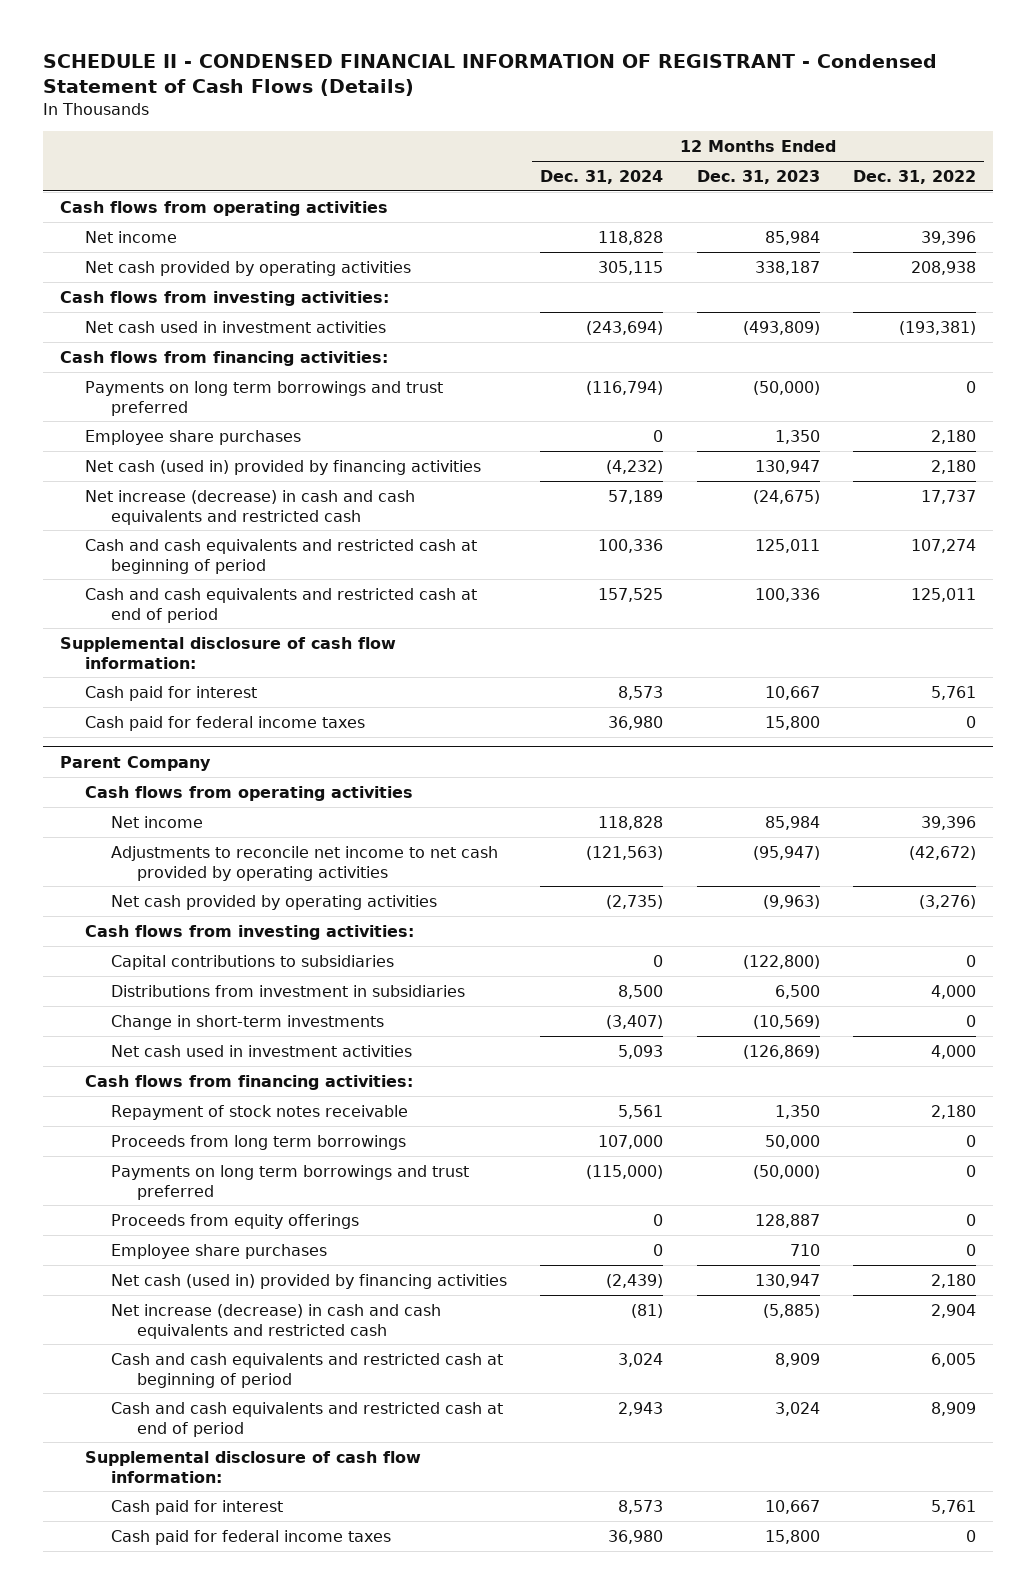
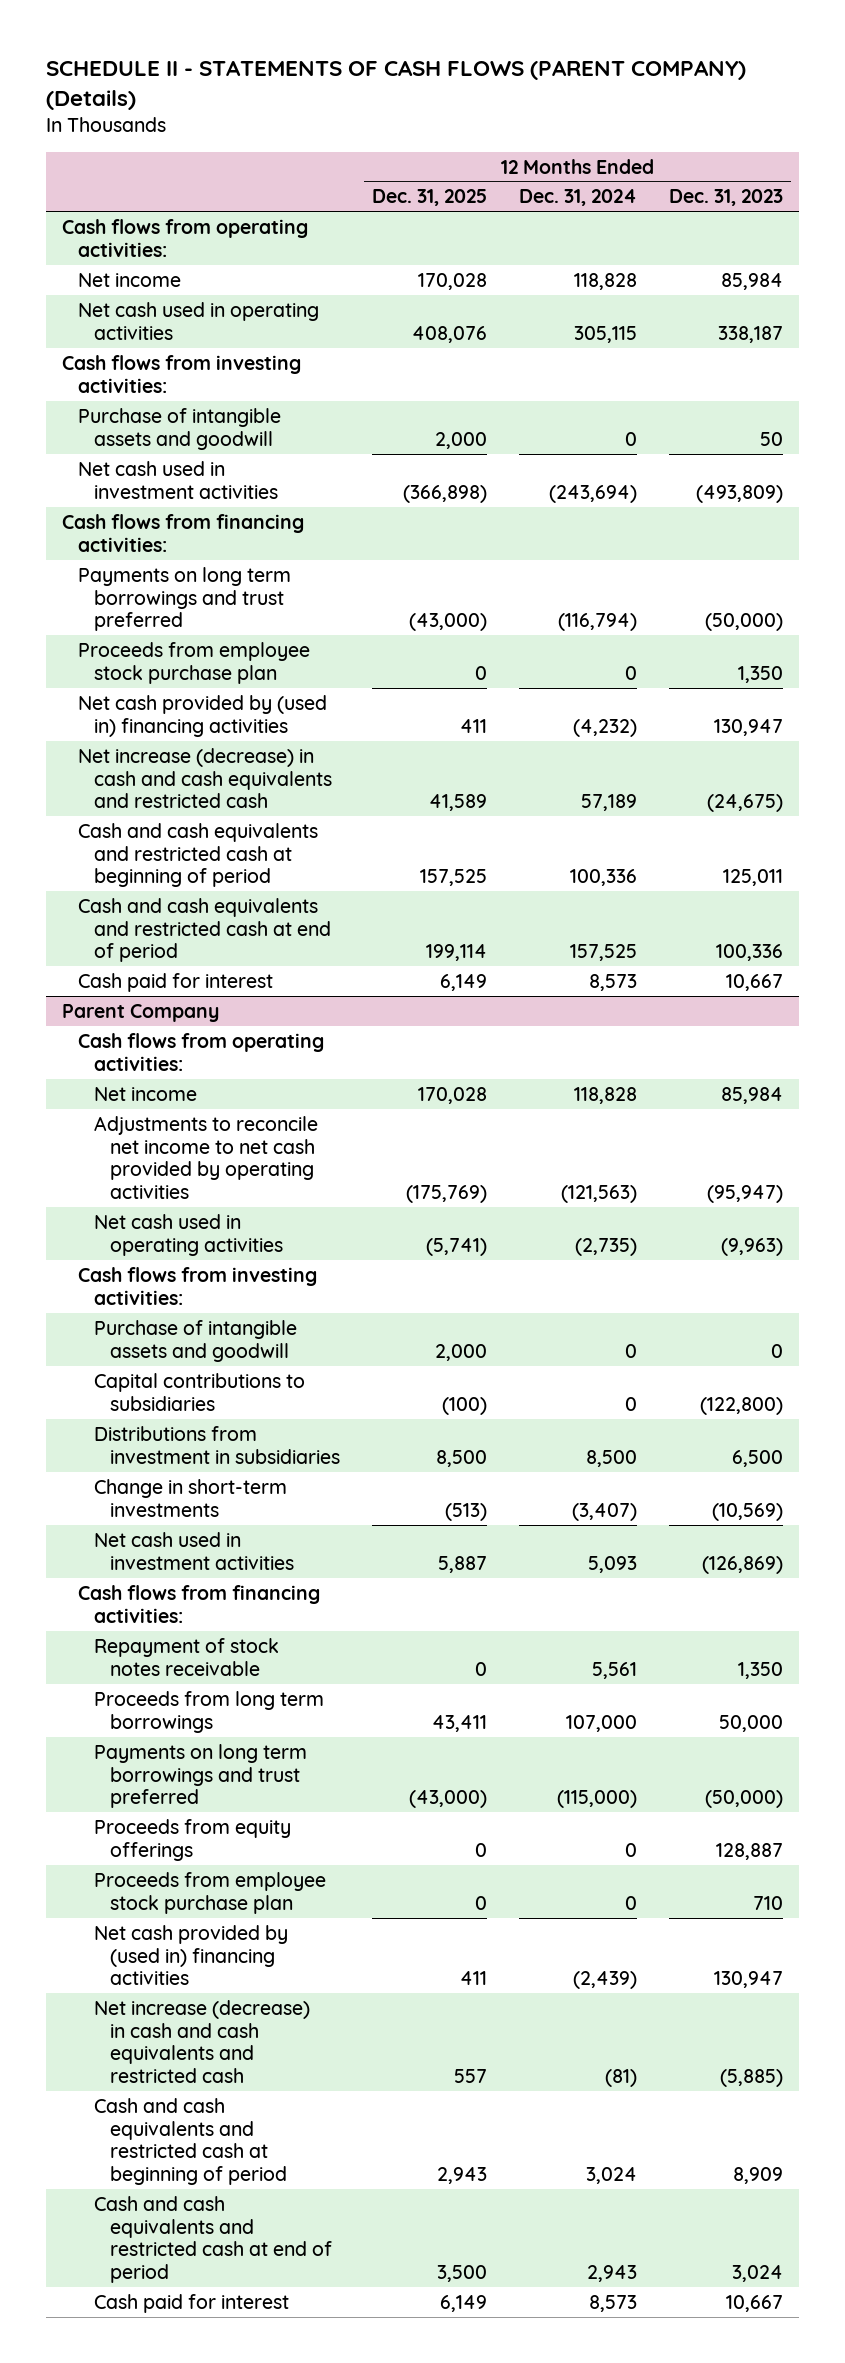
- SCHEDULE II - CONDENSED FINANCIAL INFORMATION OF REGISTRANT - Condensed Statement of Cash Flows (Details)
+ SCHEDULE II - STATEMENTS OF CASH FLOWS (PARENT COMPANY) (Details)
- | 12 Months Ended Dec. 31, 2024 | 12 Months Ended Dec. 31, 2023 | 12 Months Ended Dec. 31, 2022
+ | 12 Months Ended Dec. 31, 2025 | 12 Months Ended Dec. 31, 2024 | 12 Months Ended Dec. 31, 2023
- Cash flows from operating activities
+ Cash flows from operating activities:
- Net cash provided by operating activities | 305,115 | 338,187 | 208,938
+ Net cash used in operating activities | 408,076 | 305,115 | 338,187
+ Purchase of intangible assets and goodwill | 2,000 | 0 | 50
- Employee share purchases | 0 | 1,350 | 2,180
- Net cash (used in) provided by financing activities | (4,232) | 130,947 | 2,180
+ Proceeds from employee stock purchase plan | 0 | 0 | 1,350
+ Net cash provided by (used in) financing activities | 411 | (4,232) | 130,947
- Supplemental disclosure of cash flow information:
- Cash paid for federal income taxes | 36,980 | 15,800 | 0
@ Parent Company
- Cash flows from operating activities
+ Cash flows from operating activities:
- Net cash provided by operating activities | (2,735) | (9,963) | (3,276)
+ Net cash used in operating activities | (5,741) | (2,735) | (9,963)
+ Purchase of intangible assets and goodwill | 2,000 | 0 | 0
- Employee share purchases | 0 | 710 | 0
- Net cash (used in) provided by financing activities | (2,439) | 130,947 | 2,180
+ Proceeds from employee stock purchase plan | 0 | 0 | 710
+ Net cash provided by (used in) financing activities | 411 | (2,439) | 130,947
- Supplemental disclosure of cash flow information:
- Cash paid for federal income taxes | 36,980 | 15,800 | 0

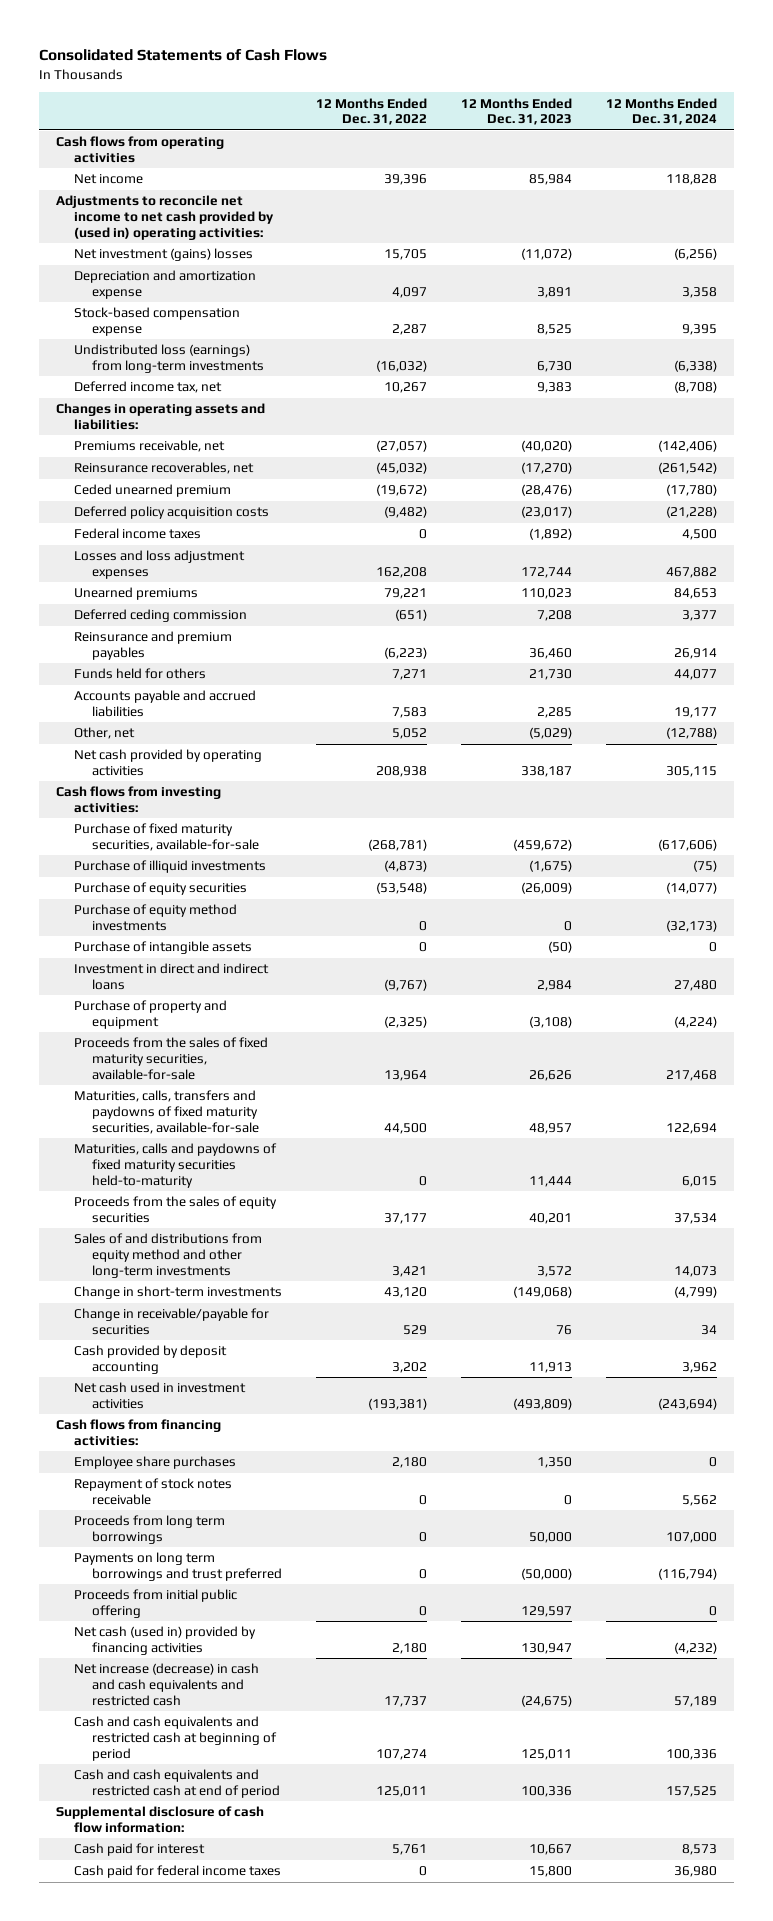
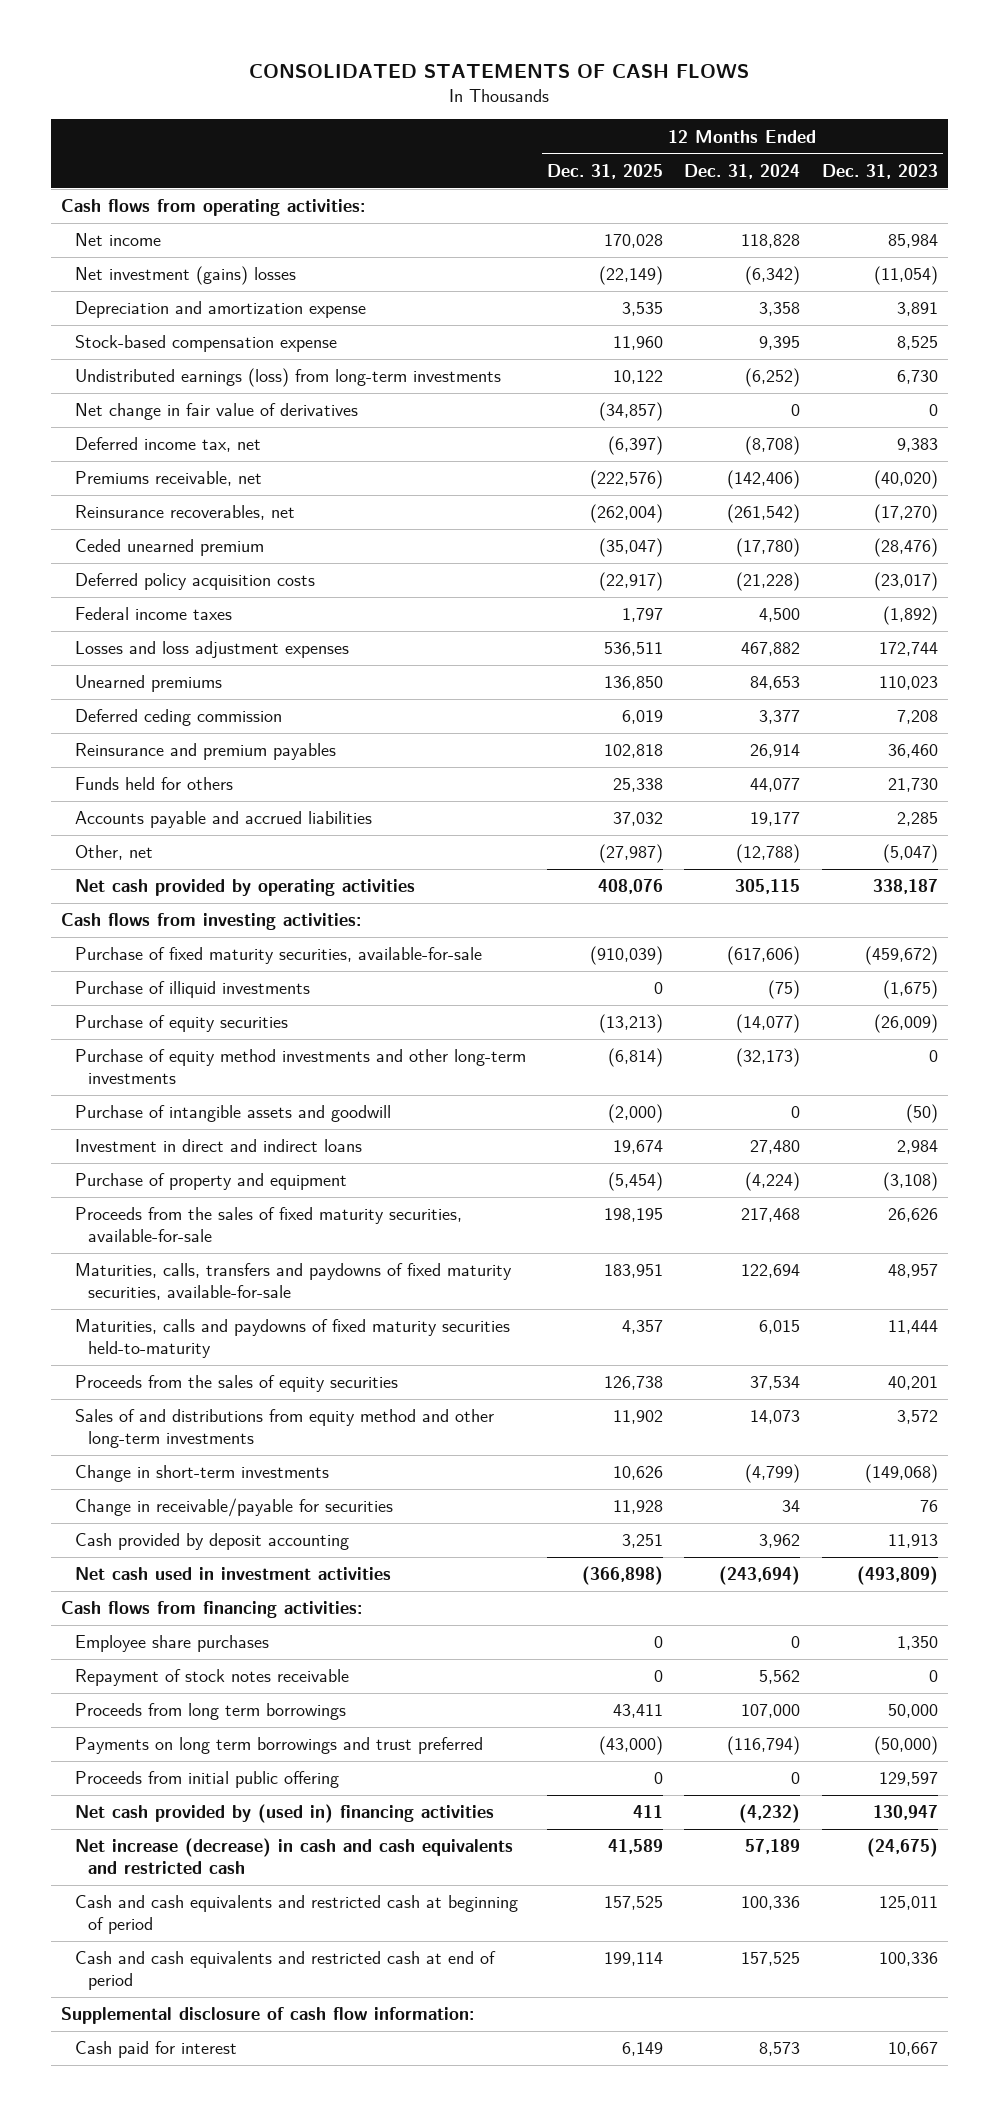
- Consolidated Statements of Cash Flows
+ CONSOLIDATED STATEMENTS OF CASH FLOWS
- | 12 Months Ended Dec. 31, 2022 | 12 Months Ended Dec. 31, 2023 | 12 Months Ended Dec. 31, 2024
+ | 12 Months Ended Dec. 31, 2025 | 12 Months Ended Dec. 31, 2024 | 12 Months Ended Dec. 31, 2023
- Cash flows from operating activities
+ Cash flows from operating activities:
- Adjustments to reconcile net income to net cash provided by (used in) operating activities:
- Net investment (gains) losses | 15,705 | (11,072) | (6,256)
+ Net investment (gains) losses | (22,149) | (6,342) | (11,054)
- Undistributed loss (earnings) from long-term investments | (16,032) | 6,730 | (6,338)
+ Undistributed earnings (loss) from long-term investments | 10,122 | (6,252) | 6,730
+ Net change in fair value of derivatives | (34,857) | 0 | 0
- Changes in operating assets and liabilities:
- Other, net | 5,052 | (5,029) | (12,788)
+ Other, net | (27,987) | (12,788) | (5,047)
- Purchase of equity method investments | 0 | 0 | (32,173)
- Purchase of intangible assets | 0 | (50) | 0
+ Purchase of equity method investments and other long-term investments | (6,814) | (32,173) | 0
+ Purchase of intangible assets and goodwill | (2,000) | 0 | (50)
- Net cash (used in) provided by financing activities | 2,180 | 130,947 | (4,232)
+ Net cash provided by (used in) financing activities | 411 | (4,232) | 130,947
- Cash paid for federal income taxes | 0 | 15,800 | 36,980

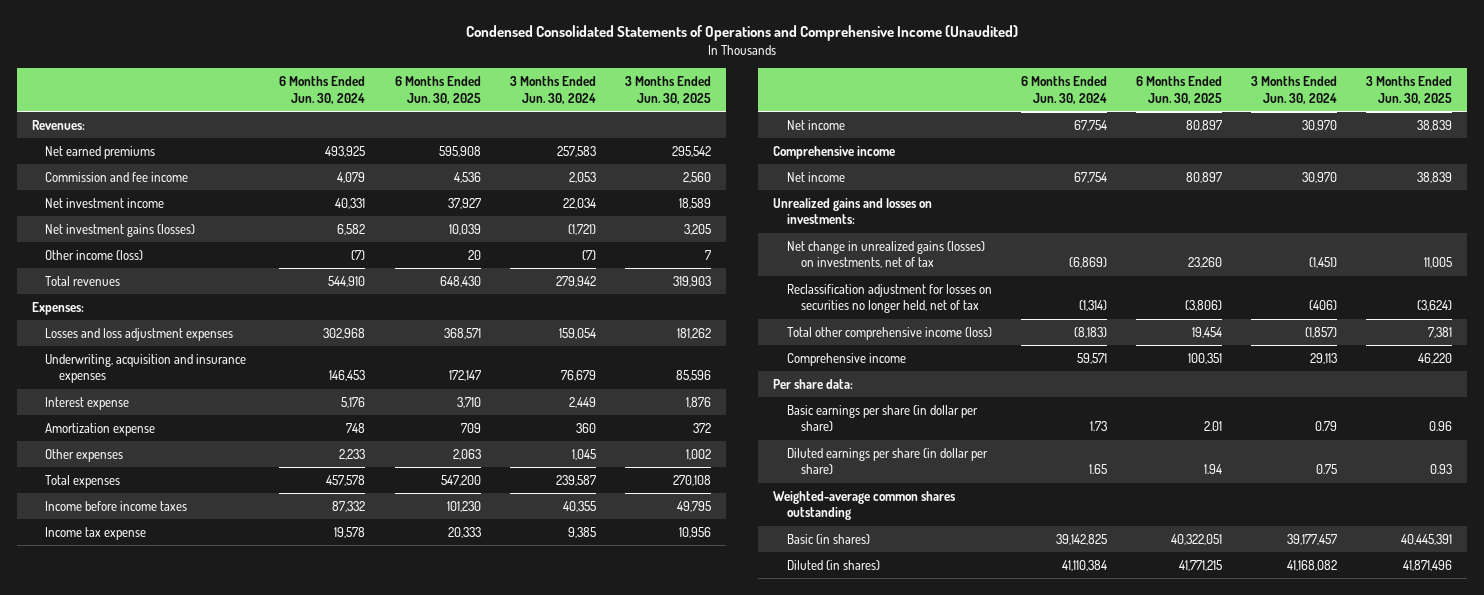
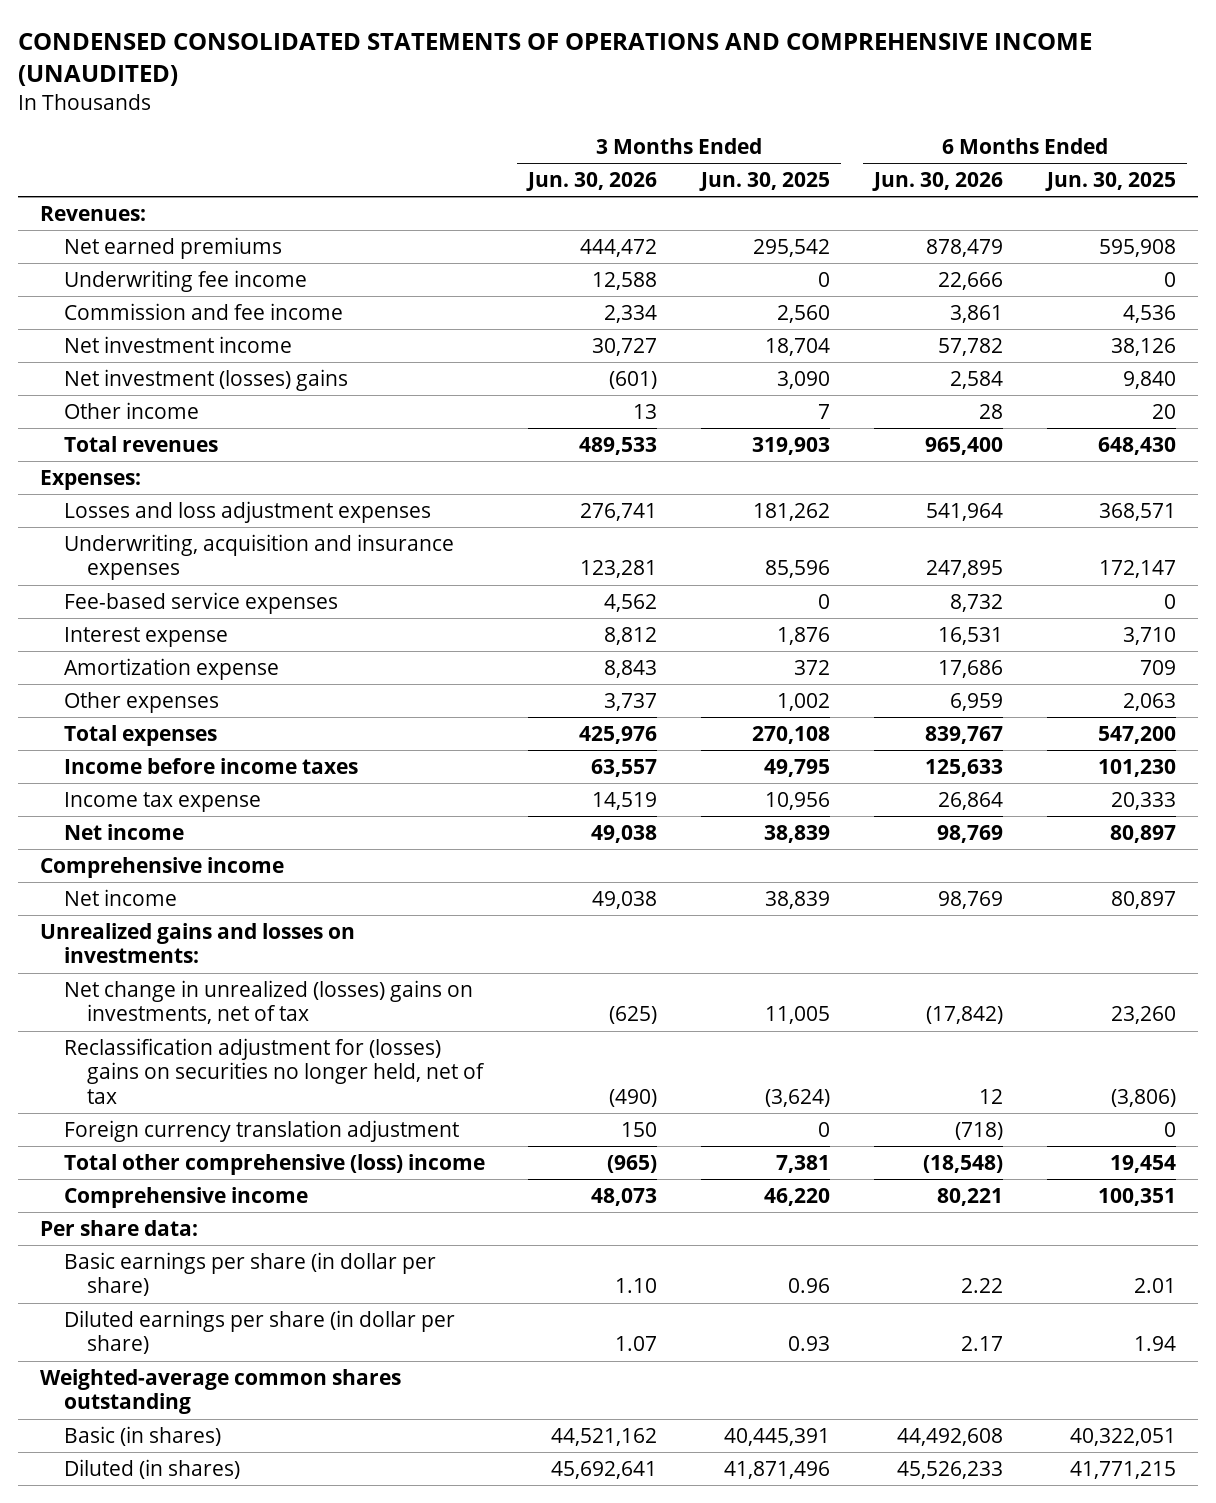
- Condensed Consolidated Statements of Operations and Comprehensive Income (Unaudited)
+ CONDENSED CONSOLIDATED STATEMENTS OF OPERATIONS AND COMPREHENSIVE INCOME (UNAUDITED)
- | 6 Months Ended Jun. 30, 2024 | 6 Months Ended Jun. 30, 2025 | 3 Months Ended Jun. 30, 2024 | 3 Months Ended Jun. 30, 2025
+ | 3 Months Ended Jun. 30, 2026 | 3 Months Ended Jun. 30, 2025 | 6 Months Ended Jun. 30, 2026 | 6 Months Ended Jun. 30, 2025
+ Underwriting fee income | 12,588 | 0 | 22,666 | 0
- Net investment income | 40,331 | 37,927 | 22,034 | 18,589
- Net investment gains (losses) | 6,582 | 10,039 | (1,721) | 3,205
- Other income (loss) | (7) | 20 | (7) | 7
+ Net investment income | 30,727 | 18,704 | 57,782 | 38,126
+ Net investment (losses) gains | (601) | 3,090 | 2,584 | 9,840
+ Other income | 13 | 7 | 28 | 20
+ Fee-based service expenses | 4,562 | 0 | 8,732 | 0
- Net change in unrealized gains (losses) on investments, net of tax | (6,869) | 23,260 | (1,451) | 11,005
- Reclassification adjustment for losses on securities no longer held, net of tax | (1,314) | (3,806) | (406) | (3,624)
- Total other comprehensive income (loss) | (8,183) | 19,454 | (1,857) | 7,381
+ Net change in unrealized (losses) gains on investments, net of tax | (625) | 11,005 | (17,842) | 23,260
+ Reclassification adjustment for (losses) gains on securities no longer held, net of tax | (490) | (3,624) | 12 | (3,806)
+ Foreign currency translation adjustment | 150 | 0 | (718) | 0
+ Total other comprehensive (loss) income | (965) | 7,381 | (18,548) | 19,454

